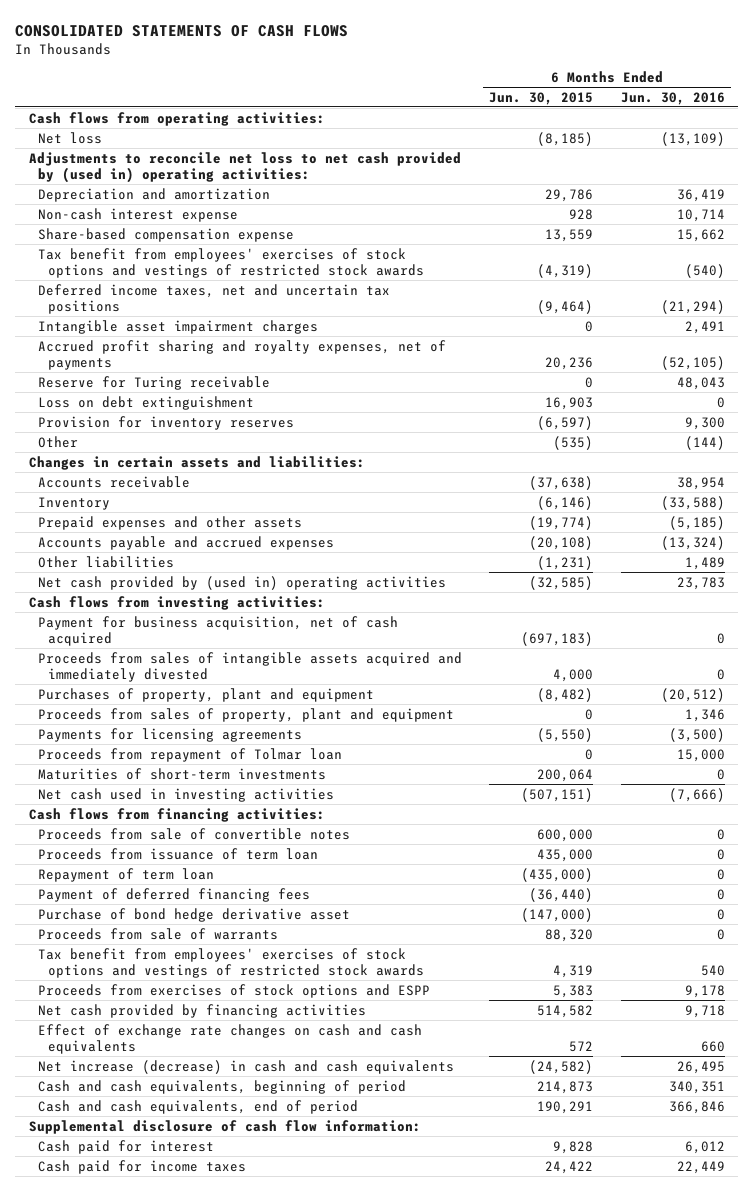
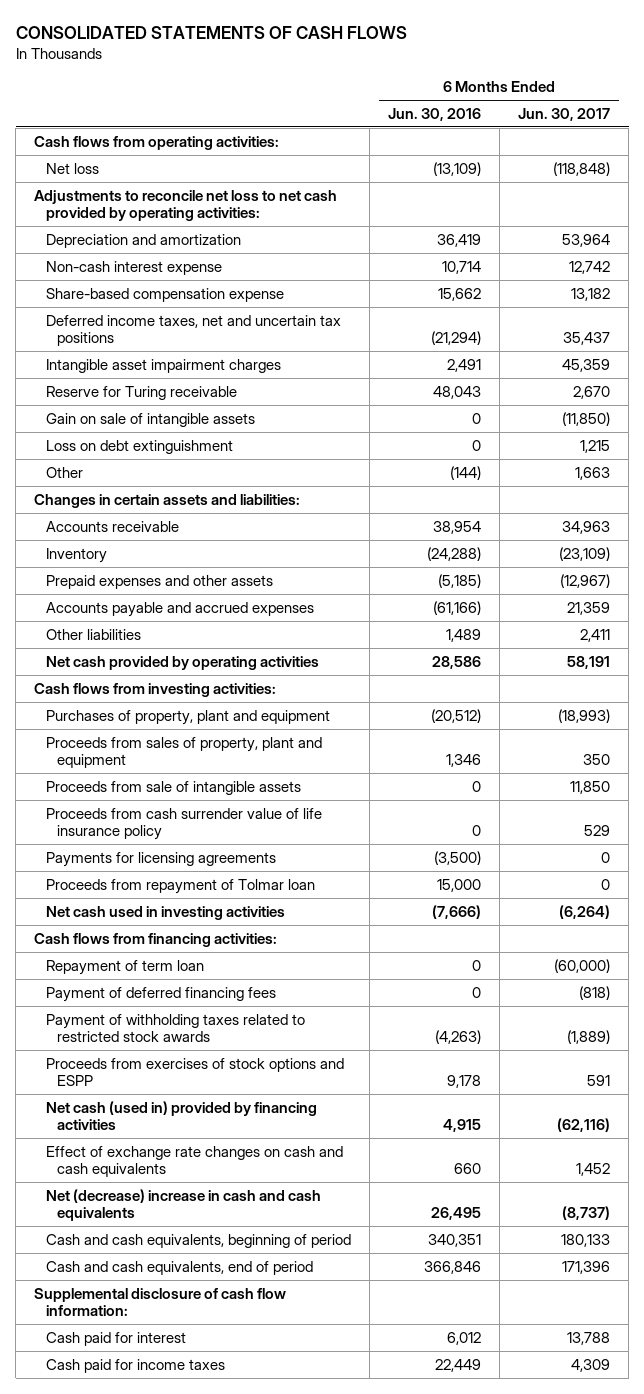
- | 6 Months Ended Jun. 30, 2015 | 6 Months Ended Jun. 30, 2016
+ | 6 Months Ended Jun. 30, 2016 | 6 Months Ended Jun. 30, 2017
- Adjustments to reconcile net loss to net cash provided by (used in) operating activities:
+ Adjustments to reconcile net loss to net cash provided by operating activities:
- Tax benefit from employees' exercises of stock options and vestings of restricted stock awards | (4,319) | (540)
- Accrued profit sharing and royalty expenses, net of payments | 20,236 | (52,105)
+ Gain on sale of intangible assets | 0 | (11,850)
- Provision for inventory reserves | (6,597) | 9,300
- Inventory | (6,146) | (33,588)
+ Inventory | (24,288) | (23,109)
- Accounts payable and accrued expenses | (20,108) | (13,324)
+ Accounts payable and accrued expenses | (61,166) | 21,359
- Net cash provided by (used in) operating activities | (32,585) | 23,783
+ Net cash provided by operating activities | 28,586 | 58,191
- Payment for business acquisition, net of cash acquired | (697,183) | 0
- Proceeds from sales of intangible assets acquired and immediately divested | 4,000 | 0
+ Proceeds from sale of intangible assets | 0 | 11,850
+ Proceeds from cash surrender value of life insurance policy | 0 | 529
- Maturities of short-term investments | 200,064 | 0
- Proceeds from sale of convertible notes | 600,000 | 0
- Proceeds from issuance of term loan | 435,000 | 0
- Purchase of bond hedge derivative asset | (147,000) | 0
- Proceeds from sale of warrants | 88,320 | 0
- Tax benefit from employees' exercises of stock options and vestings of restricted stock awards | 4,319 | 540
+ Payment of withholding taxes related to restricted stock awards | (4,263) | (1,889)
- Net cash provided by financing activities | 514,582 | 9,718
+ Net cash (used in) provided by financing activities | 4,915 | (62,116)
- Net increase (decrease) in cash and cash equivalents | (24,582) | 26,495
+ Net (decrease) increase in cash and cash equivalents | 26,495 | (8,737)

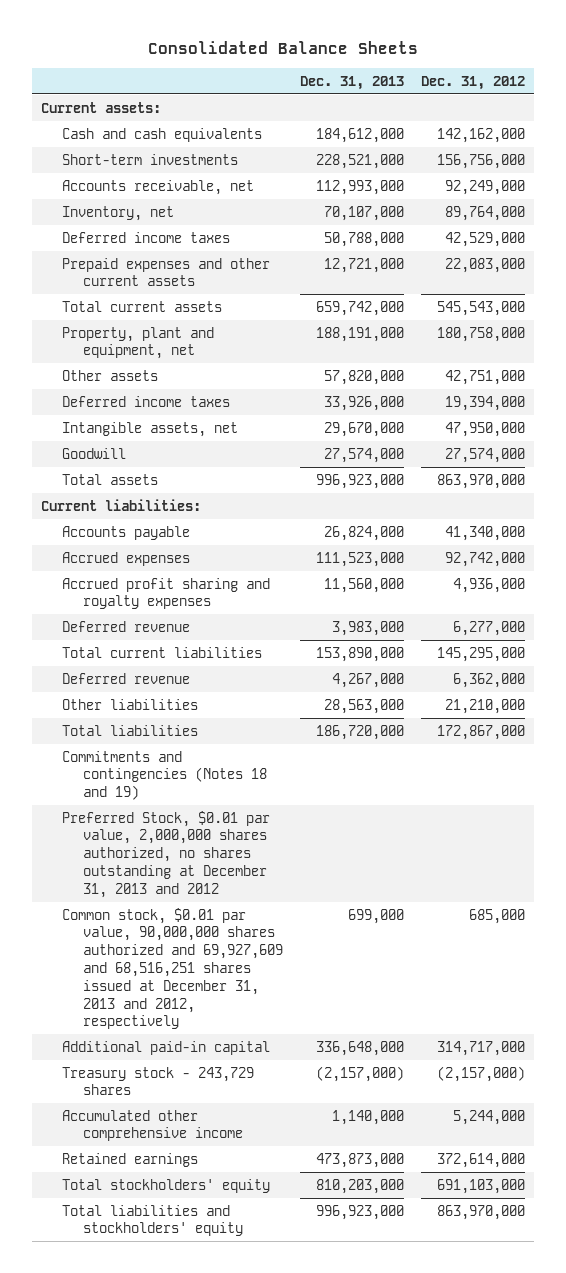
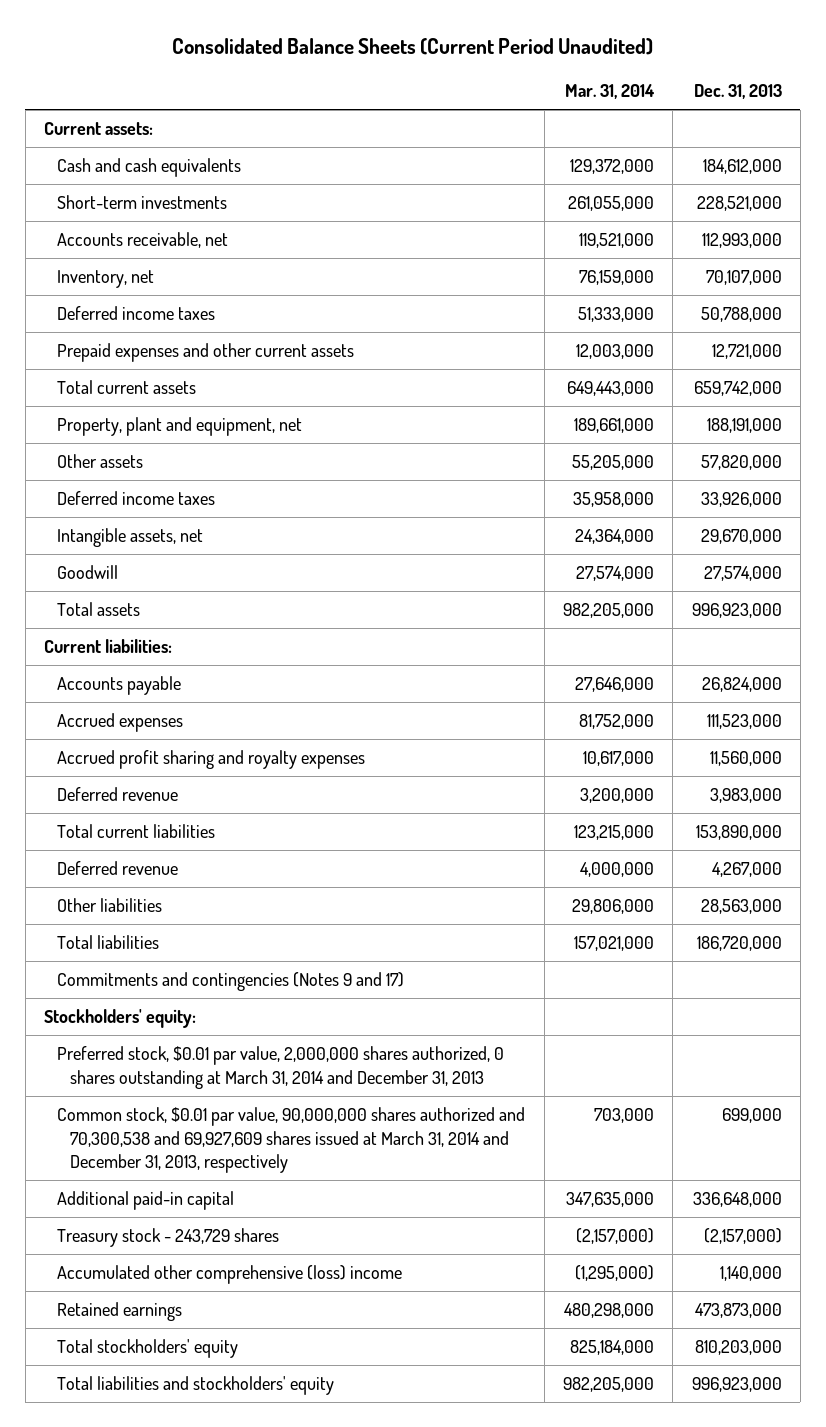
- Consolidated Balance Sheets
+ Consolidated Balance Sheets (Current Period Unaudited)
- | Dec. 31, 2013 | Dec. 31, 2012
+ | Mar. 31, 2014 | Dec. 31, 2013
- Commitments and contingencies (Notes 18 and 19)
- Preferred Stock, $0.01 par value, 2,000,000 shares authorized, no shares outstanding at December 31, 2013 and 2012
- Common stock, $0.01 par value, 90,000,000 shares authorized and 69,927,609 and 68,516,251 shares issued at December 31, 2013 and 2012, respectively | 699,000 | 685,000
+ Commitments and contingencies (Notes 9 and 17)
+ Stockholders' equity:
+ Preferred stock, $0.01 par value, 2,000,000 shares authorized, 0 shares outstanding at March 31, 2014 and December 31, 2013
+ Common stock, $0.01 par value, 90,000,000 shares authorized and 70,300,538 and 69,927,609 shares issued at March 31, 2014 and December 31, 2013, respectively | 703,000 | 699,000
- Accumulated other comprehensive income | 1,140,000 | 5,244,000
+ Accumulated other comprehensive (loss) income | (1,295,000) | 1,140,000

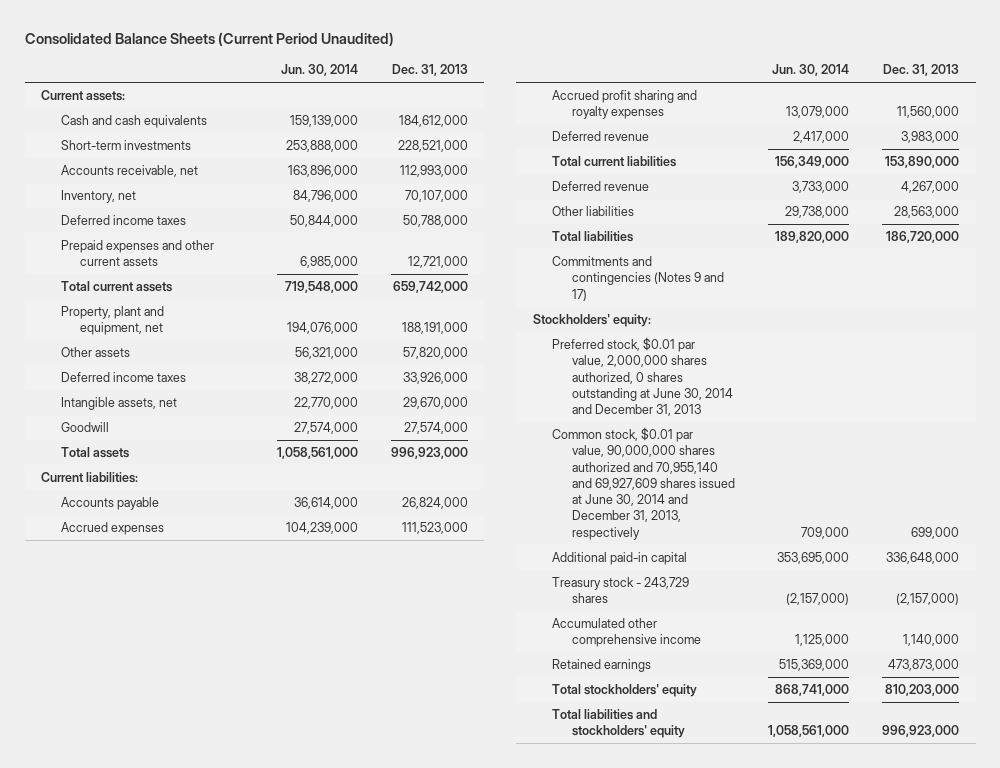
- | Mar. 31, 2014 | Dec. 31, 2013
+ | Jun. 30, 2014 | Dec. 31, 2013
- Preferred stock, $0.01 par value, 2,000,000 shares authorized, 0 shares outstanding at March 31, 2014 and December 31, 2013
- Common stock, $0.01 par value, 90,000,000 shares authorized and 70,300,538 and 69,927,609 shares issued at March 31, 2014 and December 31, 2013, respectively | 703,000 | 699,000
+ Preferred stock, $0.01 par value, 2,000,000 shares authorized, 0 shares outstanding at June 30, 2014 and December 31, 2013
+ Common stock, $0.01 par value, 90,000,000 shares authorized and 70,955,140 and 69,927,609 shares issued at June 30, 2014 and December 31, 2013, respectively | 709,000 | 699,000
- Accumulated other comprehensive (loss) income | (1,295,000) | 1,140,000
+ Accumulated other comprehensive income | 1,125,000 | 1,140,000

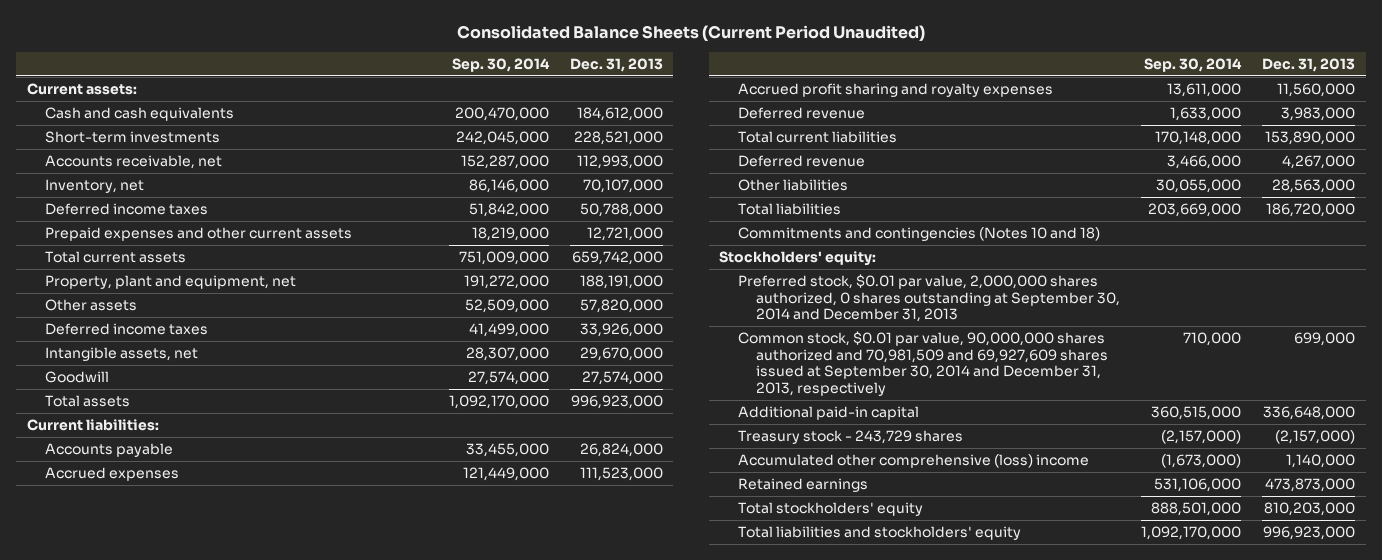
- | Jun. 30, 2014 | Dec. 31, 2013
+ | Sep. 30, 2014 | Dec. 31, 2013
- Commitments and contingencies (Notes 9 and 17)
+ Commitments and contingencies (Notes 10 and 18)
- Preferred stock, $0.01 par value, 2,000,000 shares authorized, 0 shares outstanding at June 30, 2014 and December 31, 2013
- Common stock, $0.01 par value, 90,000,000 shares authorized and 70,955,140 and 69,927,609 shares issued at June 30, 2014 and December 31, 2013, respectively | 709,000 | 699,000
+ Preferred stock, $0.01 par value, 2,000,000 shares authorized, 0 shares outstanding at September 30, 2014 and December 31, 2013
+ Common stock, $0.01 par value, 90,000,000 shares authorized and 70,981,509 and 69,927,609 shares issued at September 30, 2014 and December 31, 2013, respectively | 710,000 | 699,000
- Accumulated other comprehensive income | 1,125,000 | 1,140,000
+ Accumulated other comprehensive (loss) income | (1,673,000) | 1,140,000

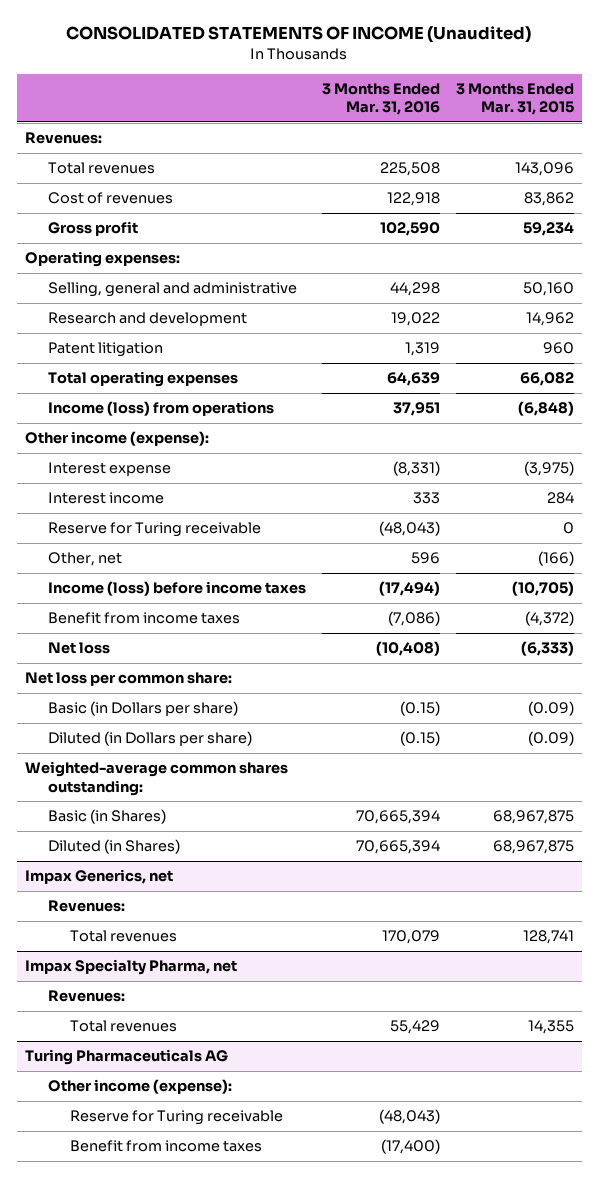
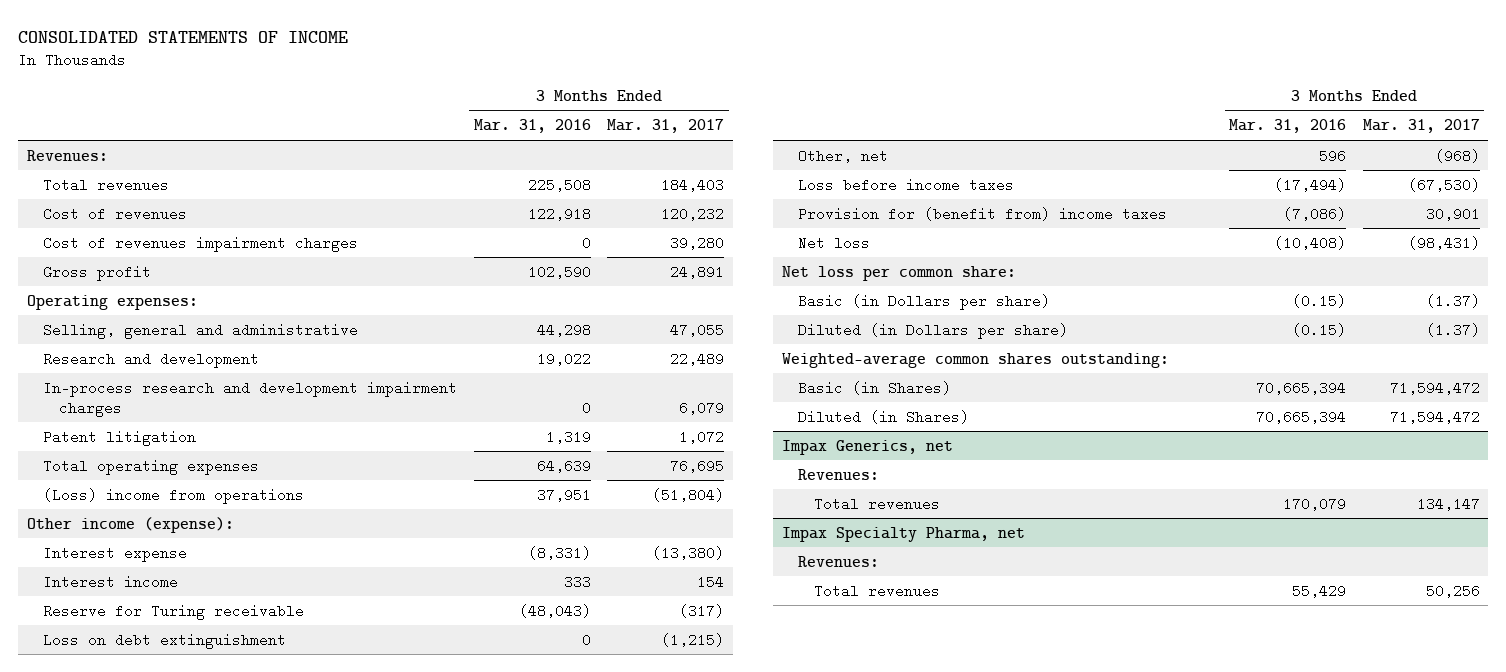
- CONSOLIDATED STATEMENTS OF INCOME (Unaudited)
+ CONSOLIDATED STATEMENTS OF INCOME
- | 3 Months Ended Mar. 31, 2016 | 3 Months Ended Mar. 31, 2015
+ | 3 Months Ended Mar. 31, 2016 | 3 Months Ended Mar. 31, 2017
+ Cost of revenues impairment charges | 0 | 39,280
+ In-process research and development impairment charges | 0 | 6,079
- Income (loss) from operations | 37,951 | (6,848)
+ (Loss) income from operations | 37,951 | (51,804)
+ Loss on debt extinguishment | 0 | (1,215)
- Income (loss) before income taxes | (17,494) | (10,705)
- Benefit from income taxes | (7,086) | (4,372)
+ Loss before income taxes | (17,494) | (67,530)
+ Provision for (benefit from) income taxes | (7,086) | 30,901
- Turing Pharmaceuticals AG
- Other income (expense):
- Reserve for Turing receivable | (48,043) |
- Benefit from income taxes | (17,400) |

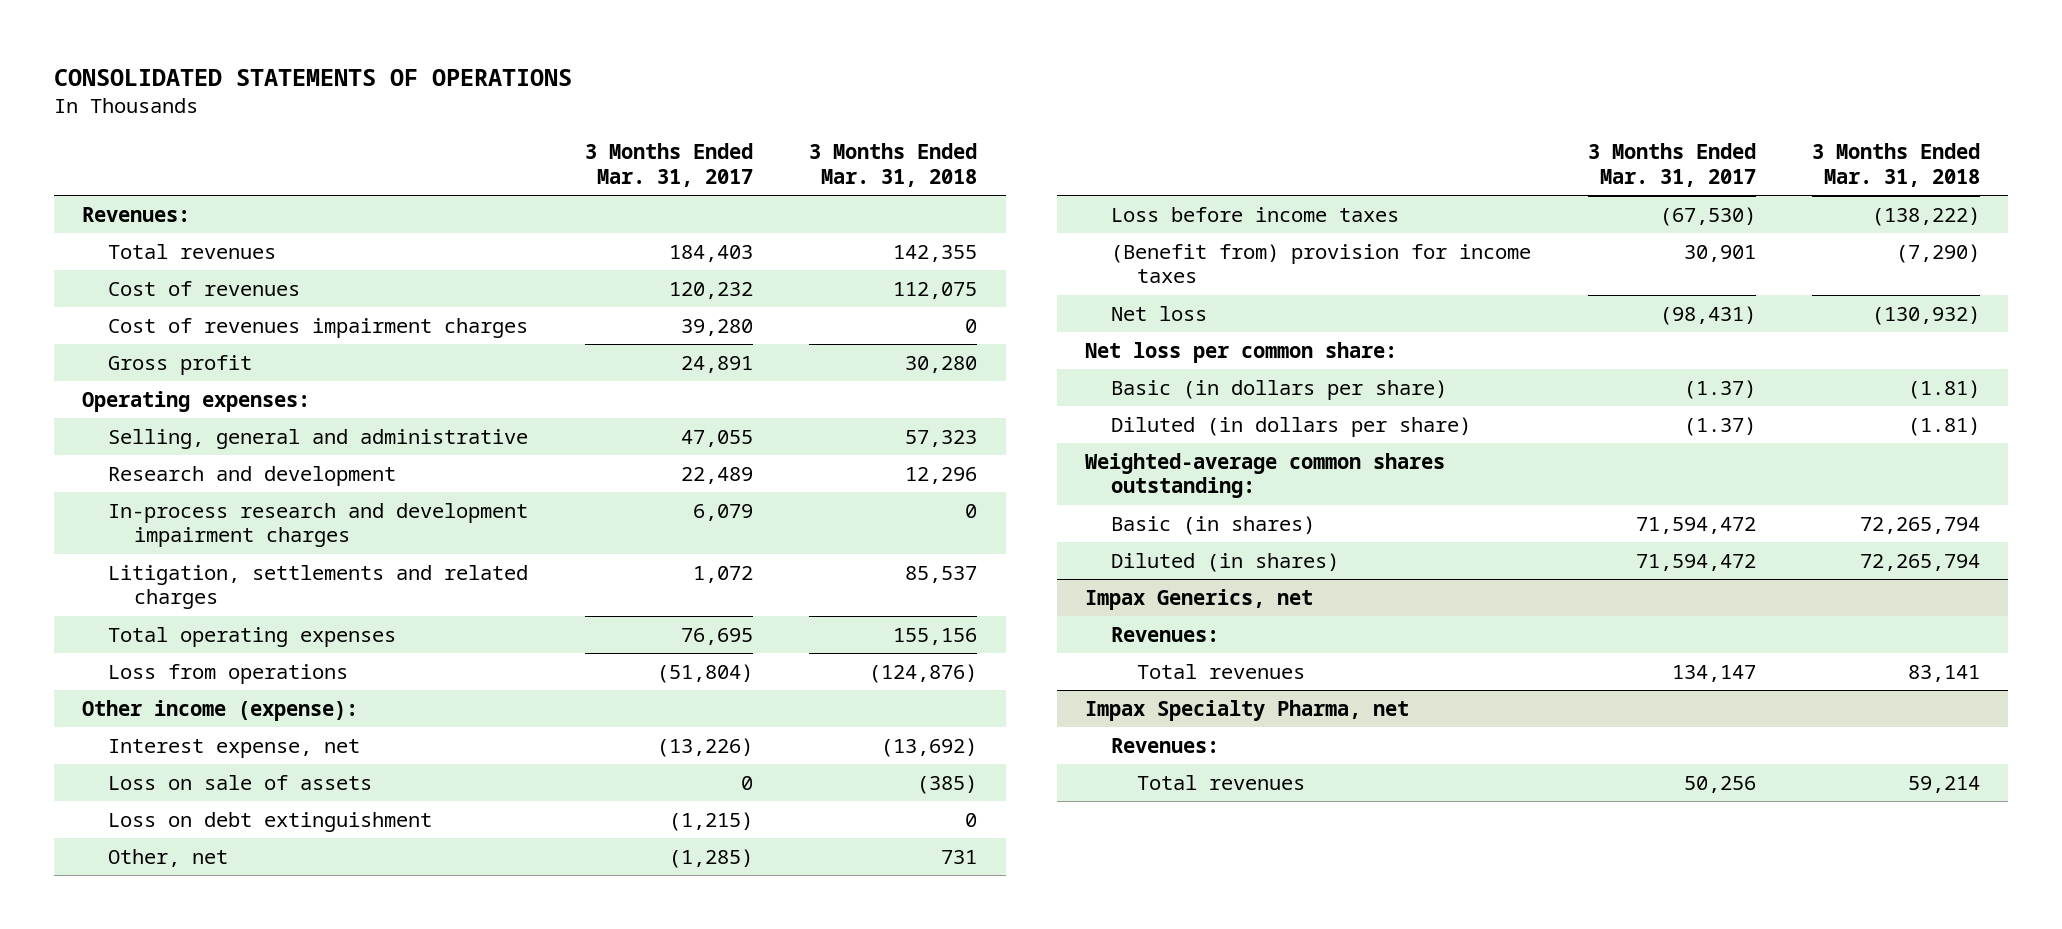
- CONSOLIDATED STATEMENTS OF INCOME
+ CONSOLIDATED STATEMENTS OF OPERATIONS
- | 3 Months Ended Mar. 31, 2016 | 3 Months Ended Mar. 31, 2017
+ | 3 Months Ended Mar. 31, 2017 | 3 Months Ended Mar. 31, 2018
- Patent litigation | 1,319 | 1,072
+ Litigation, settlements and related charges | 1,072 | 85,537
- (Loss) income from operations | 37,951 | (51,804)
+ Loss from operations | (51,804) | (124,876)
- Interest expense | (8,331) | (13,380)
- Interest income | 333 | 154
- Reserve for Turing receivable | (48,043) | (317)
+ Interest expense, net | (13,226) | (13,692)
+ Loss on sale of assets | 0 | (385)
- Other, net | 596 | (968)
+ Other, net | (1,285) | 731
- Provision for (benefit from) income taxes | (7,086) | 30,901
+ (Benefit from) provision for income taxes | 30,901 | (7,290)
- Basic (in Dollars per share) | (0.15) | (1.37)
- Diluted (in Dollars per share) | (0.15) | (1.37)
+ Basic (in dollars per share) | (1.37) | (1.81)
+ Diluted (in dollars per share) | (1.37) | (1.81)
- Basic (in Shares) | 70,665,394 | 71,594,472
- Diluted (in Shares) | 70,665,394 | 71,594,472
+ Basic (in shares) | 71,594,472 | 72,265,794
+ Diluted (in shares) | 71,594,472 | 72,265,794

